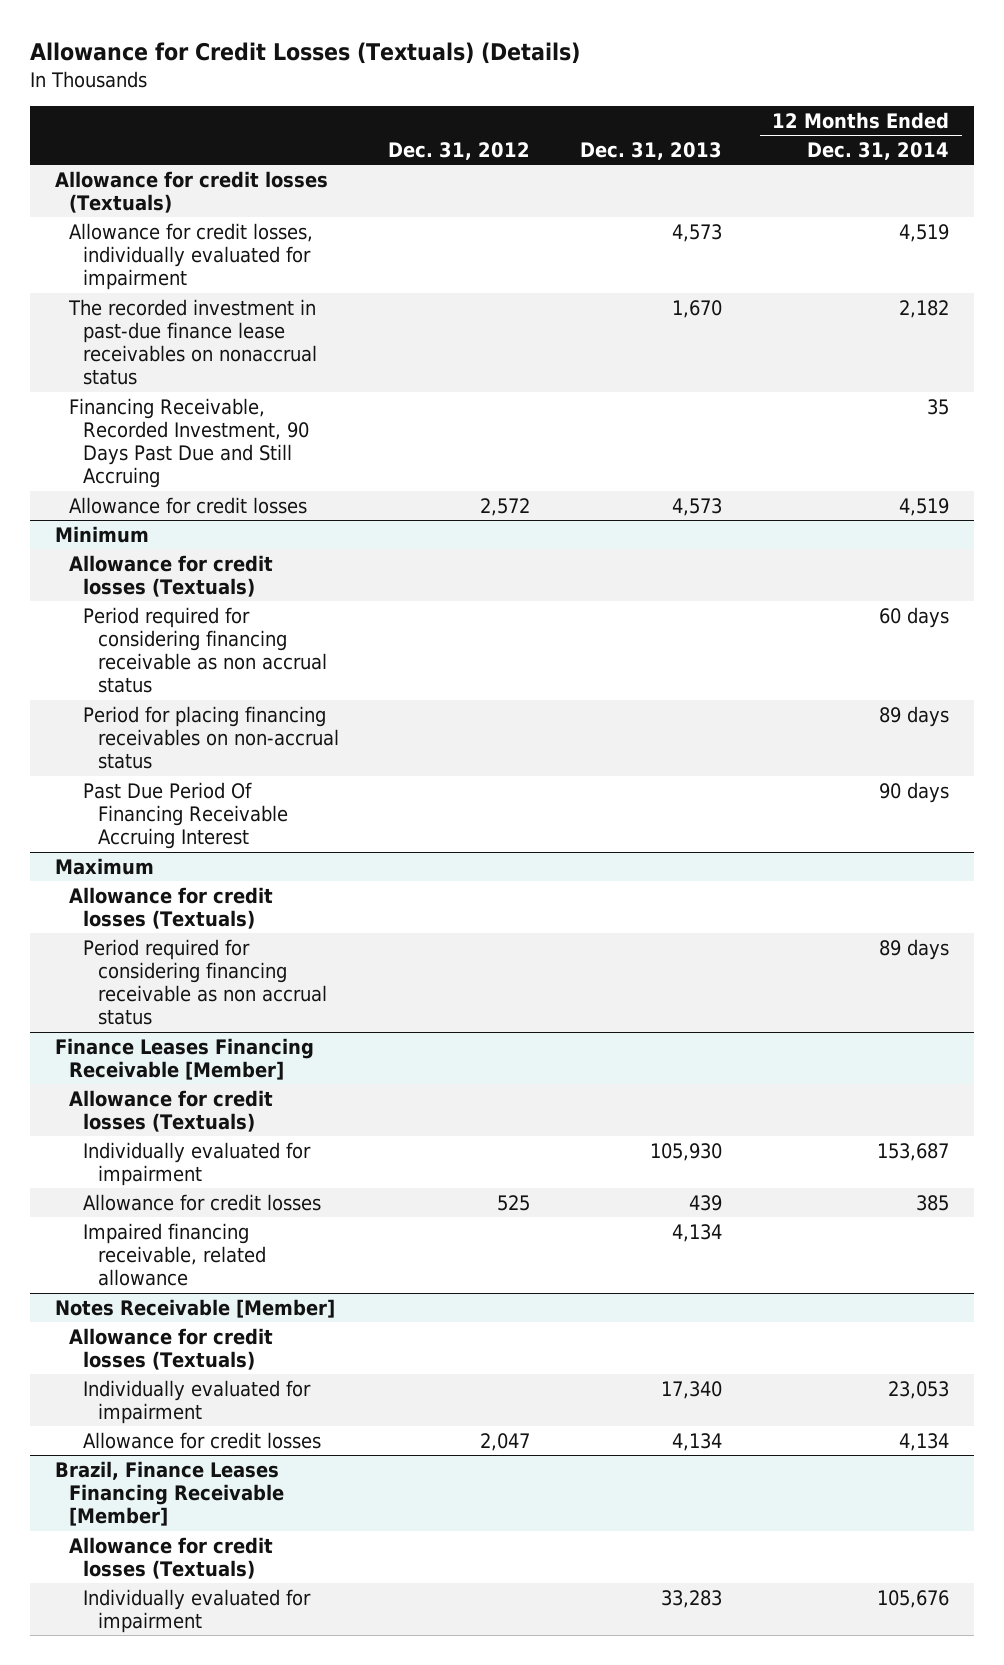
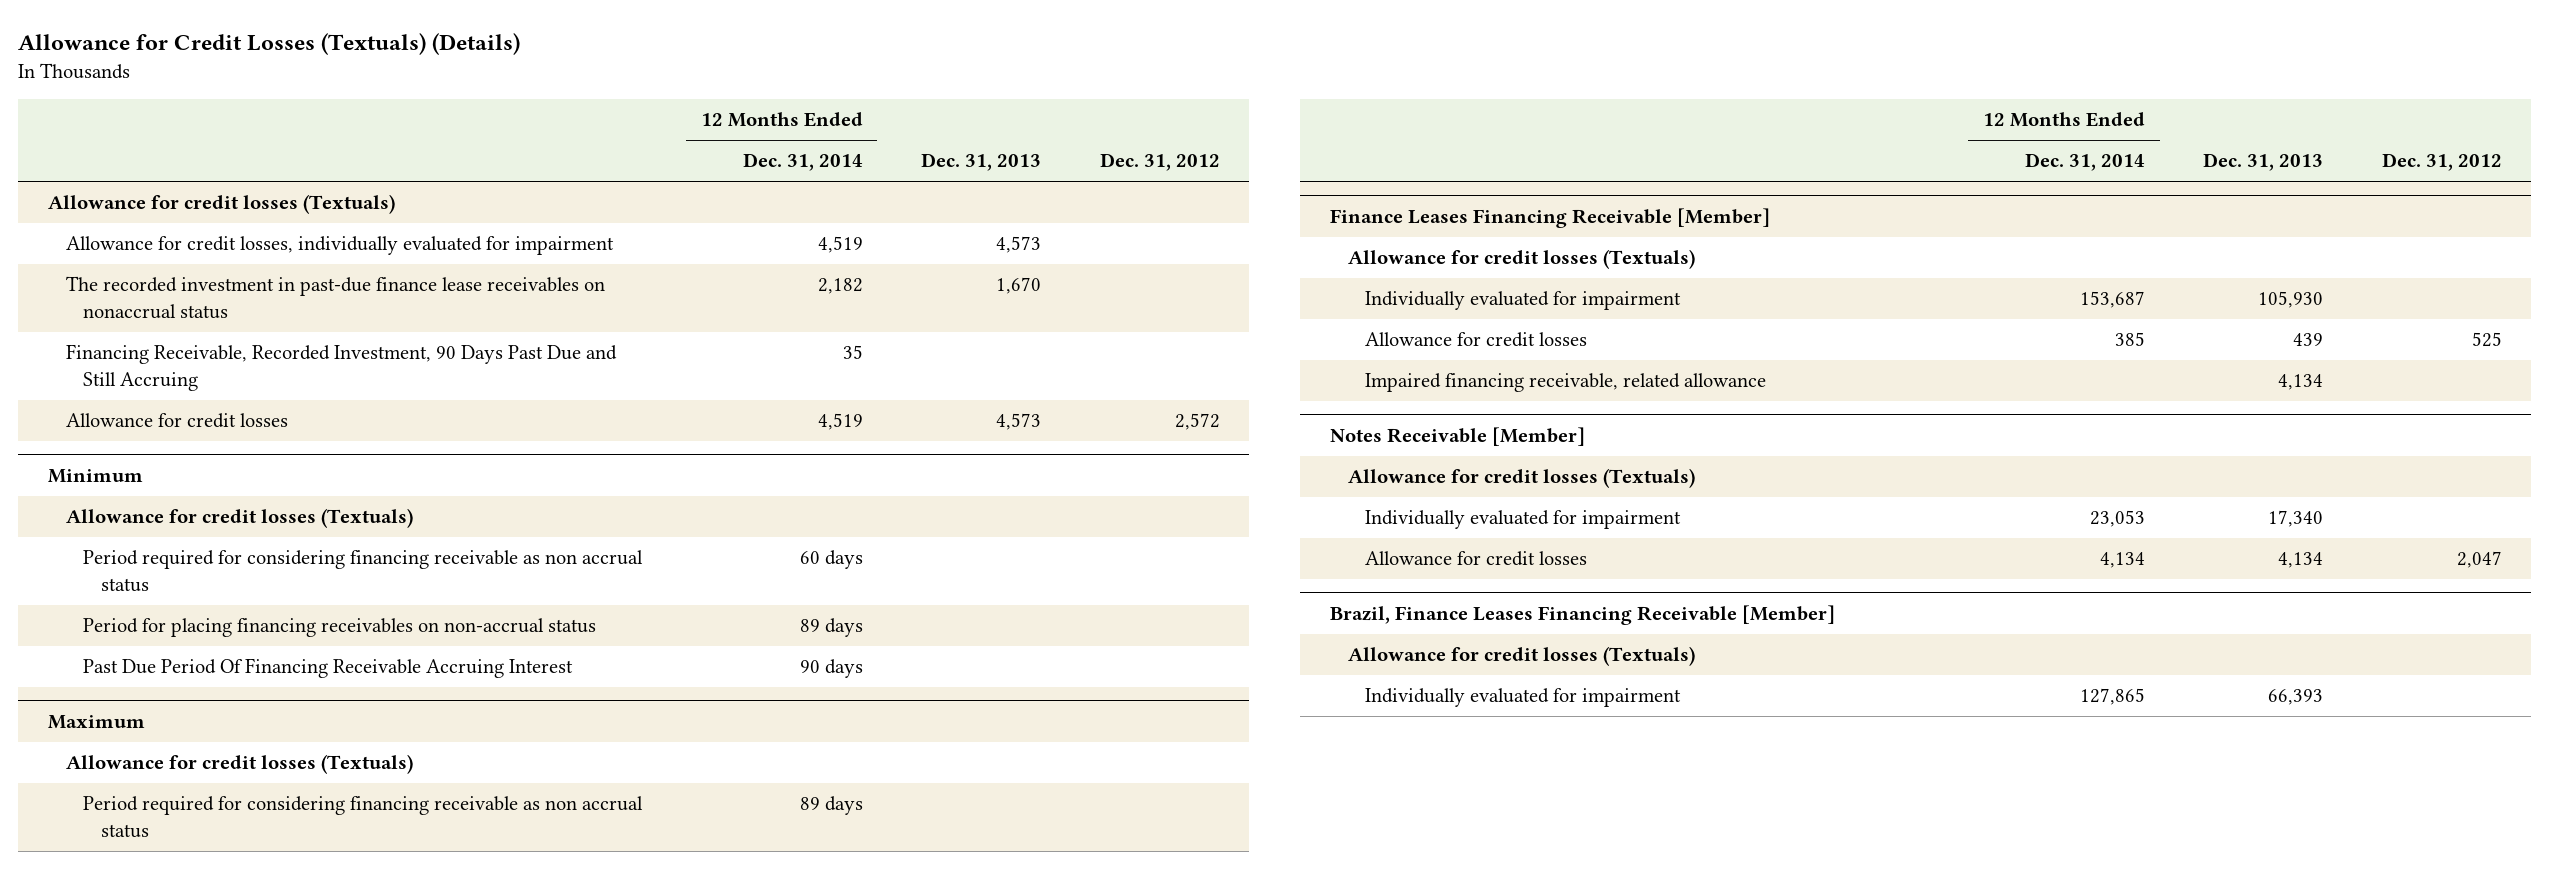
- | Dec. 31, 2012 | Dec. 31, 2013 | 12 Months Ended Dec. 31, 2014
+ | 12 Months Ended Dec. 31, 2014 | Dec. 31, 2013 | Dec. 31, 2012
@ Brazil, Finance Leases Financing Receivable [Member]
- Individually evaluated for impairment | | 33,283 | 105,676
+ Individually evaluated for impairment | 127,865 | 66,393 |

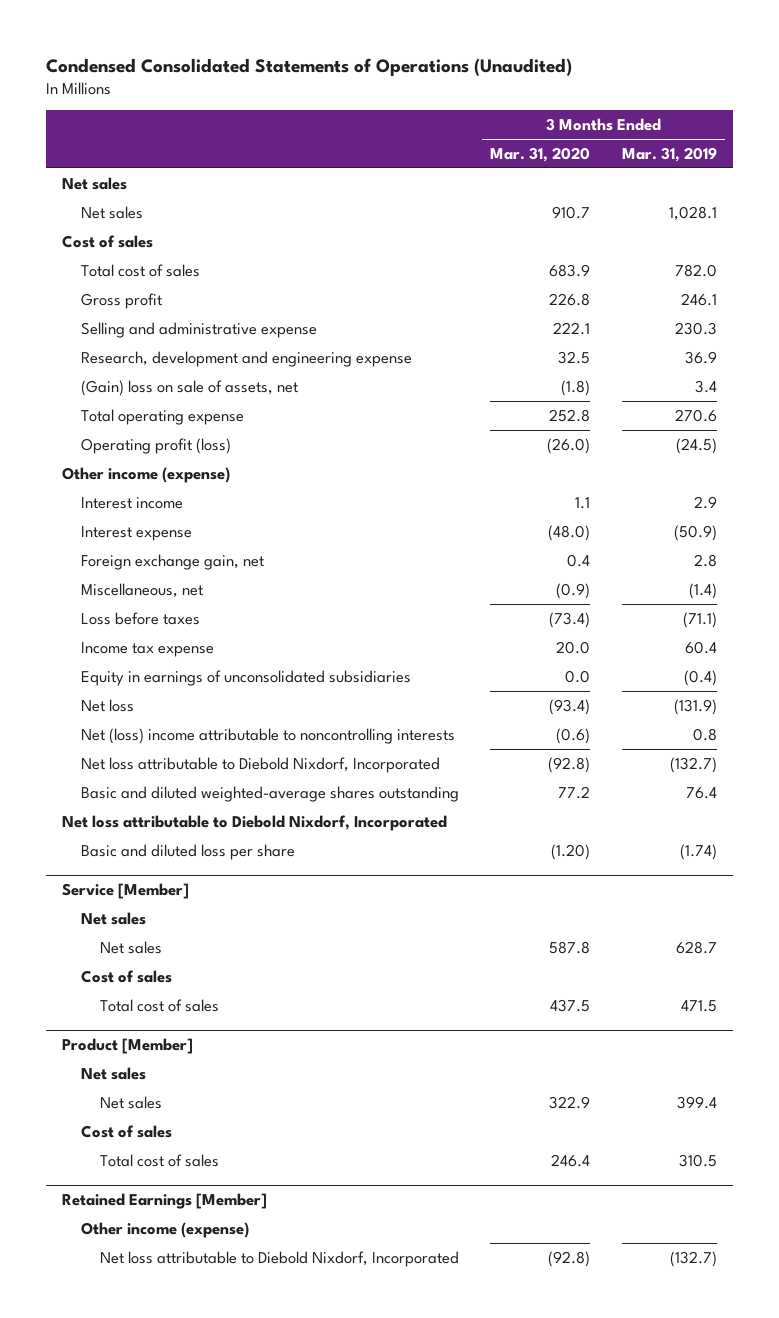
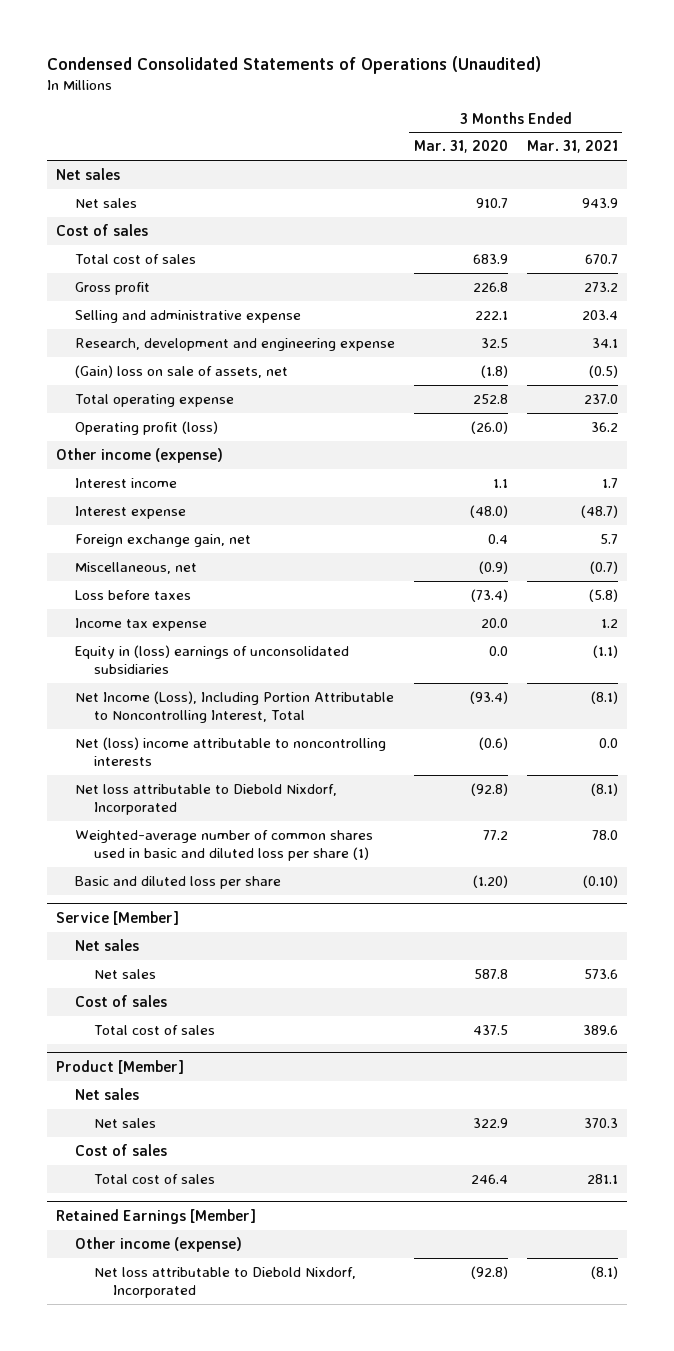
- | 3 Months Ended Mar. 31, 2020 | 3 Months Ended Mar. 31, 2019
+ | 3 Months Ended Mar. 31, 2020 | 3 Months Ended Mar. 31, 2021
- Equity in earnings of unconsolidated subsidiaries | 0.0 | (0.4)
- Net loss | (93.4) | (131.9)
+ Equity in (loss) earnings of unconsolidated subsidiaries | 0.0 | (1.1)
+ Net Income (Loss), Including Portion Attributable to Noncontrolling Interest, Total | (93.4) | (8.1)
- Basic and diluted weighted-average shares outstanding | 77.2 | 76.4
- Net loss attributable to Diebold Nixdorf, Incorporated
+ Weighted-average number of common shares used in basic and diluted loss per share (1) | 77.2 | 78.0

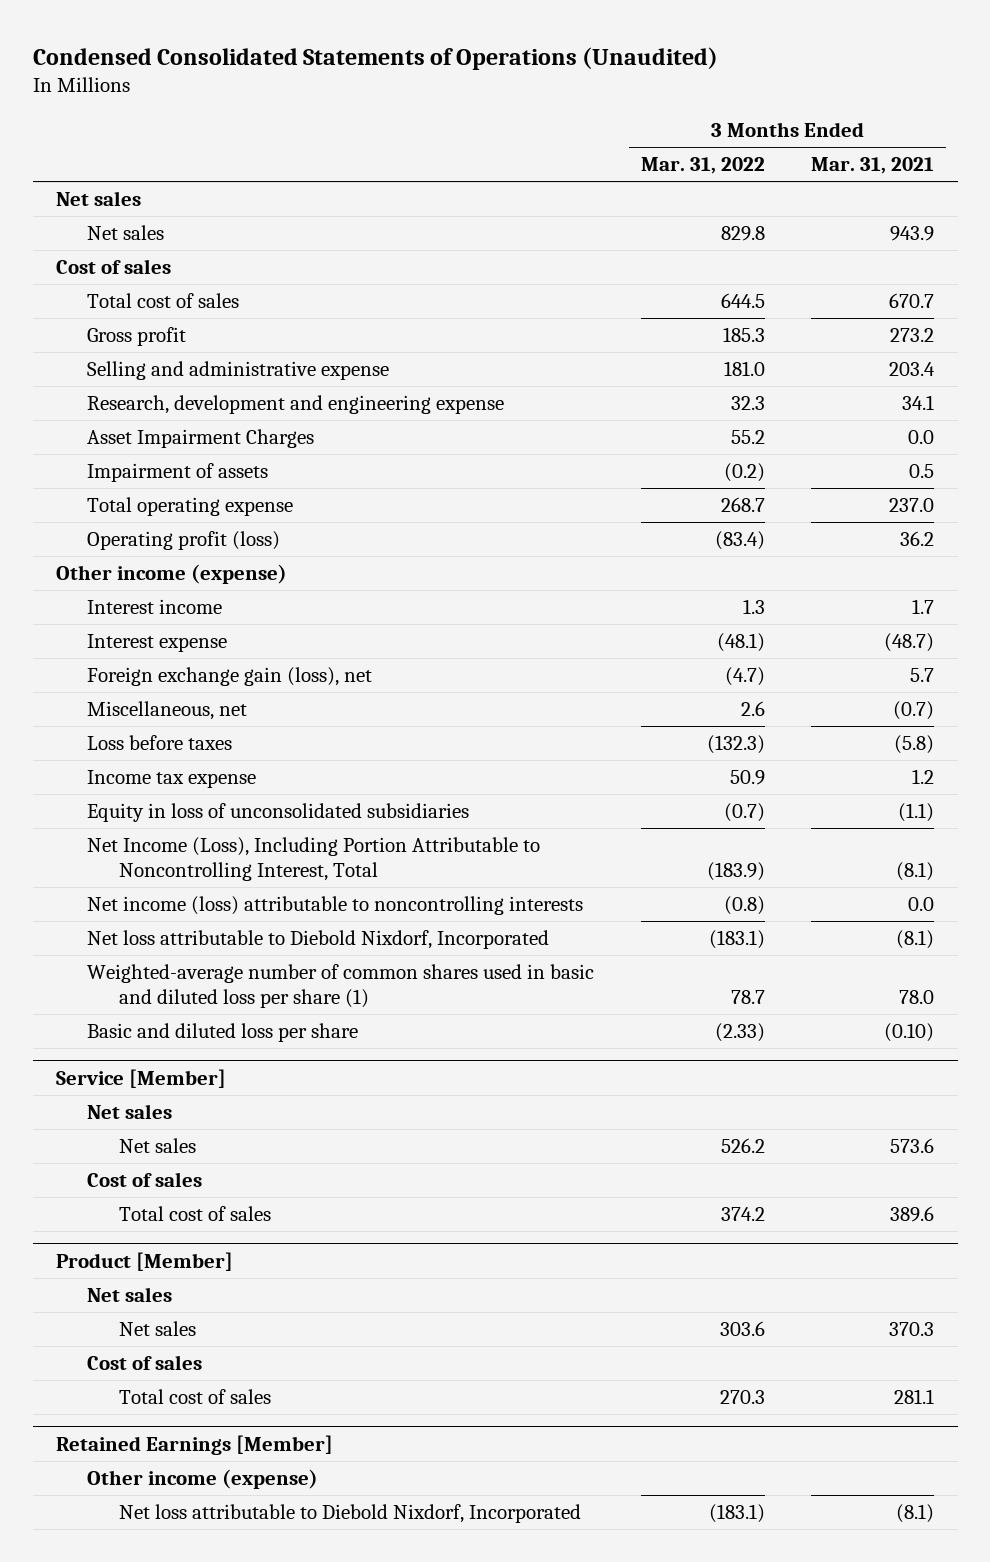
- | 3 Months Ended Mar. 31, 2020 | 3 Months Ended Mar. 31, 2021
+ | 3 Months Ended Mar. 31, 2022 | 3 Months Ended Mar. 31, 2021
- (Gain) loss on sale of assets, net | (1.8) | (0.5)
+ Asset Impairment Charges | 55.2 | 0.0
+ Impairment of assets | (0.2) | 0.5
- Foreign exchange gain, net | 0.4 | 5.7
+ Foreign exchange gain (loss), net | (4.7) | 5.7
- Equity in (loss) earnings of unconsolidated subsidiaries | 0.0 | (1.1)
+ Equity in loss of unconsolidated subsidiaries | (0.7) | (1.1)
- Net (loss) income attributable to noncontrolling interests | (0.6) | 0.0
+ Net income (loss) attributable to noncontrolling interests | (0.8) | 0.0

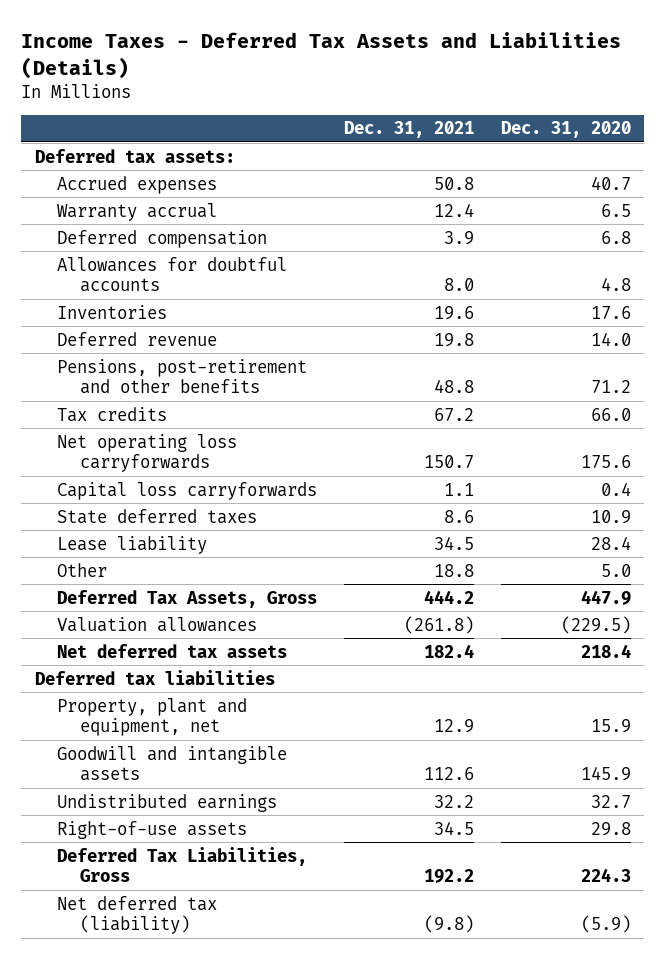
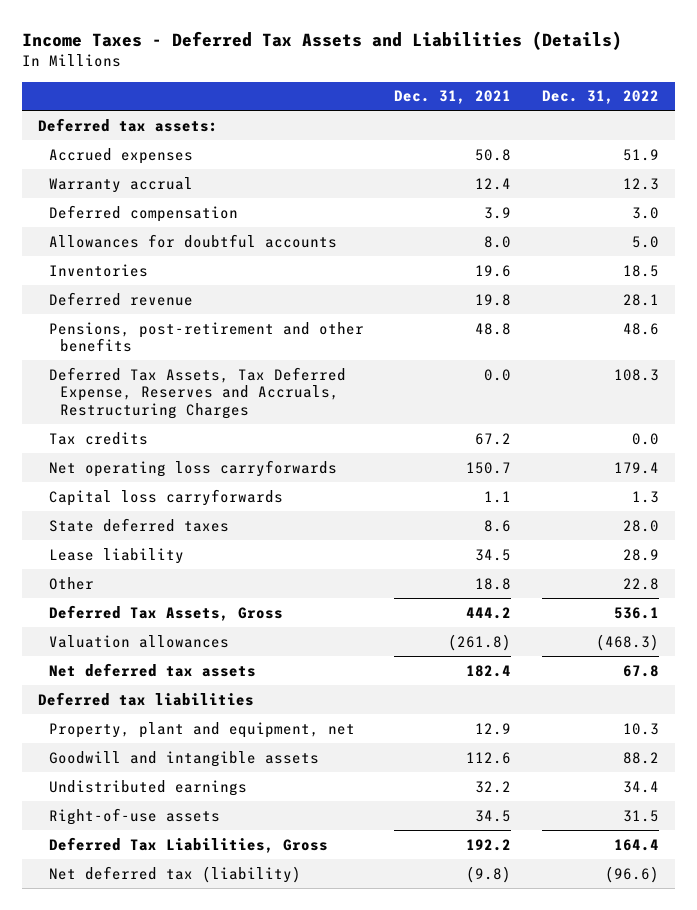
- | Dec. 31, 2021 | Dec. 31, 2020
+ | Dec. 31, 2021 | Dec. 31, 2022
+ Deferred Tax Assets, Tax Deferred Expense, Reserves and Accruals, Restructuring Charges | 0.0 | 108.3

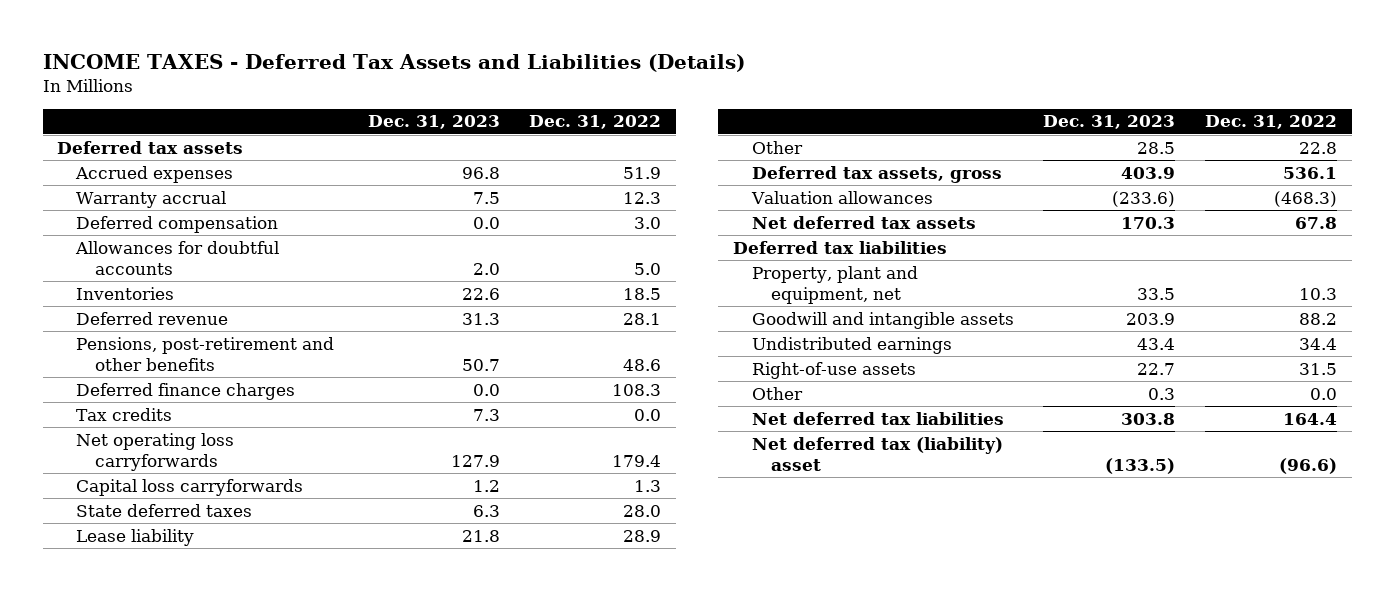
- Income Taxes - Deferred Tax Assets and Liabilities (Details)
+ INCOME TAXES - Deferred Tax Assets and Liabilities (Details)
- | Dec. 31, 2021 | Dec. 31, 2022
+ | Dec. 31, 2023 | Dec. 31, 2022
- Deferred tax assets:
+ Deferred tax assets
- Deferred Tax Assets, Tax Deferred Expense, Reserves and Accruals, Restructuring Charges | 0.0 | 108.3
+ Deferred finance charges | 0.0 | 108.3
- Deferred Tax Assets, Gross | 444.2 | 536.1
+ Deferred tax assets, gross | 403.9 | 536.1
- Deferred Tax Liabilities, Gross | 192.2 | 164.4
- Net deferred tax (liability) | (9.8) | (96.6)
+ Other | 0.3 | 0.0
+ Net deferred tax liabilities | 303.8 | 164.4
+ Net deferred tax (liability) asset | (133.5) | (96.6)

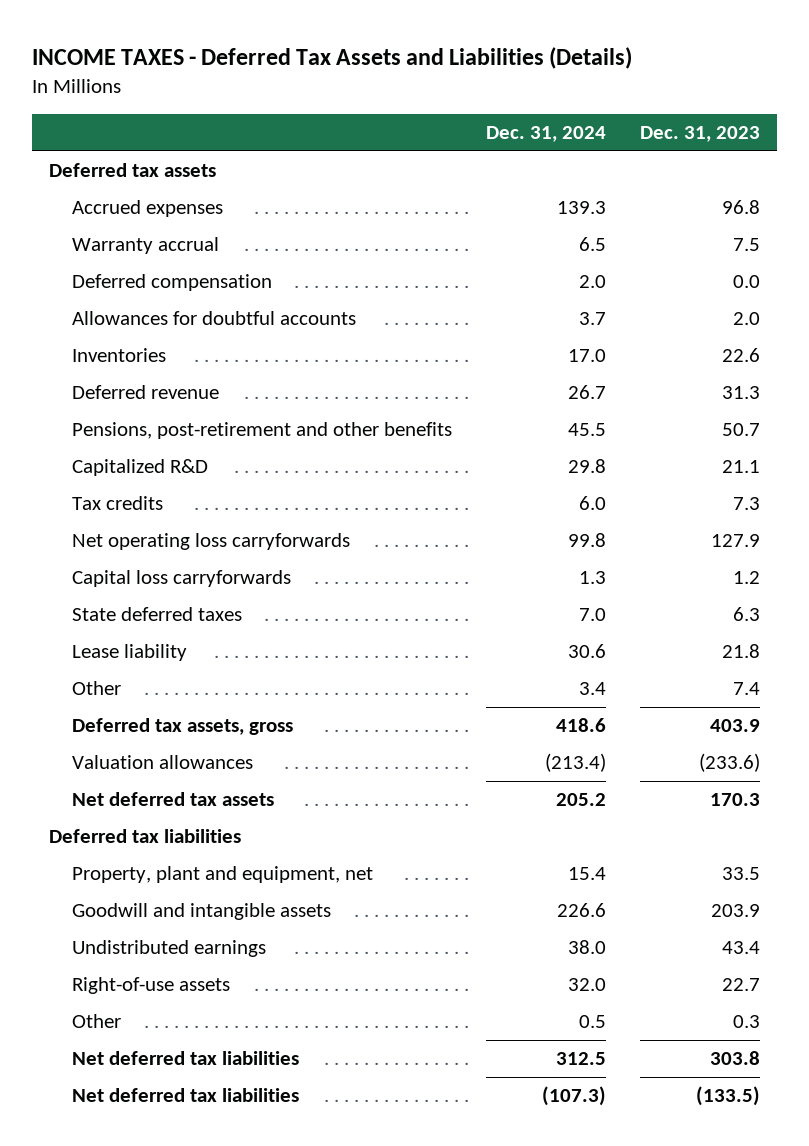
- | Dec. 31, 2023 | Dec. 31, 2022
+ | Dec. 31, 2024 | Dec. 31, 2023
- Deferred finance charges | 0.0 | 108.3
+ Capitalized R&D | 29.8 | 21.1
- Other | 28.5 | 22.8
+ Other | 3.4 | 7.4
- Net deferred tax (liability) asset | (133.5) | (96.6)
+ Net deferred tax liabilities | (107.3) | (133.5)

